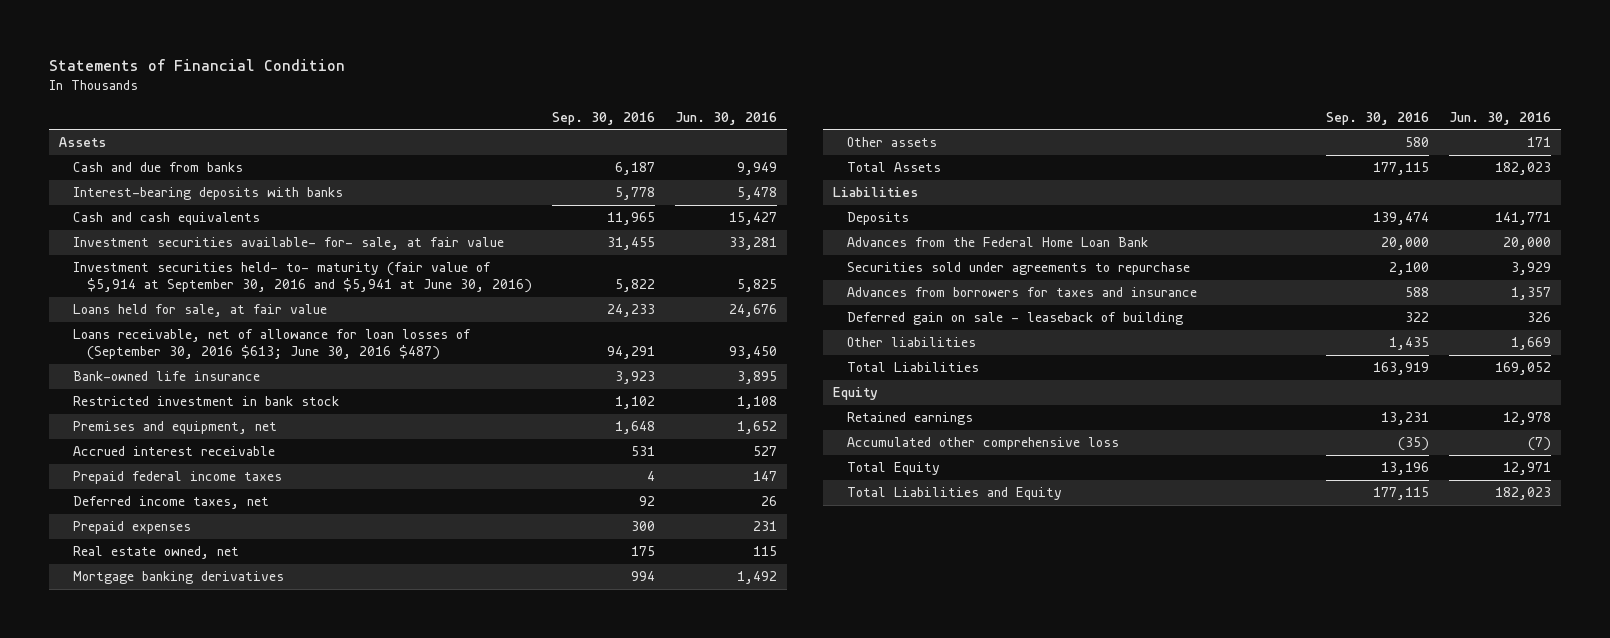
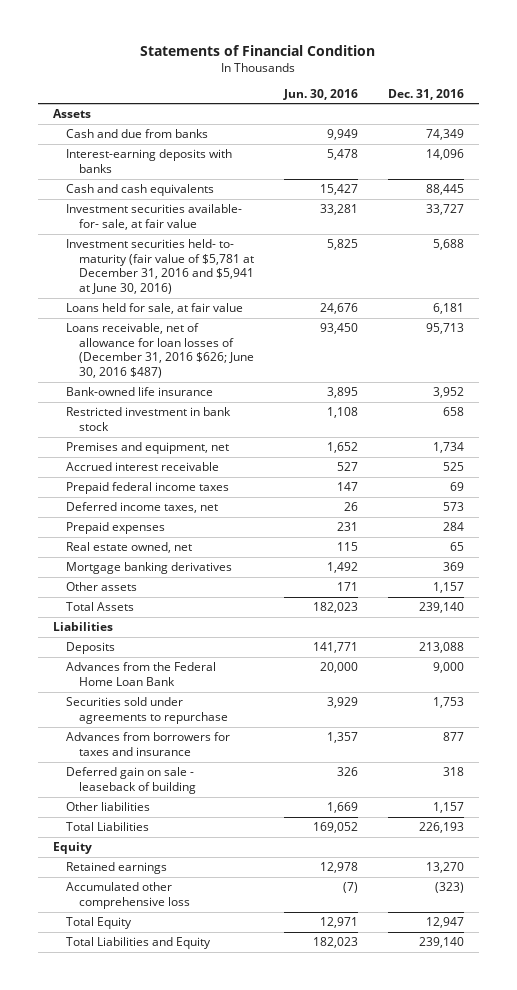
- | Sep. 30, 2016 | Jun. 30, 2016
+ | Jun. 30, 2016 | Dec. 31, 2016
- Interest-bearing deposits with banks | 5,778 | 5,478
+ Interest-earning deposits with banks | 5,478 | 14,096
- Investment securities held- to- maturity (fair value of $5,914 at September 30, 2016 and $5,941 at June 30, 2016) | 5,822 | 5,825
+ Investment securities held- to- maturity (fair value of $5,781 at December 31, 2016 and $5,941 at June 30, 2016) | 5,825 | 5,688
- Loans receivable, net of allowance for loan losses of (September 30, 2016 $613; June 30, 2016 $487) | 94,291 | 93,450
+ Loans receivable, net of allowance for loan losses of (December 31, 2016 $626; June 30, 2016 $487) | 93,450 | 95,713

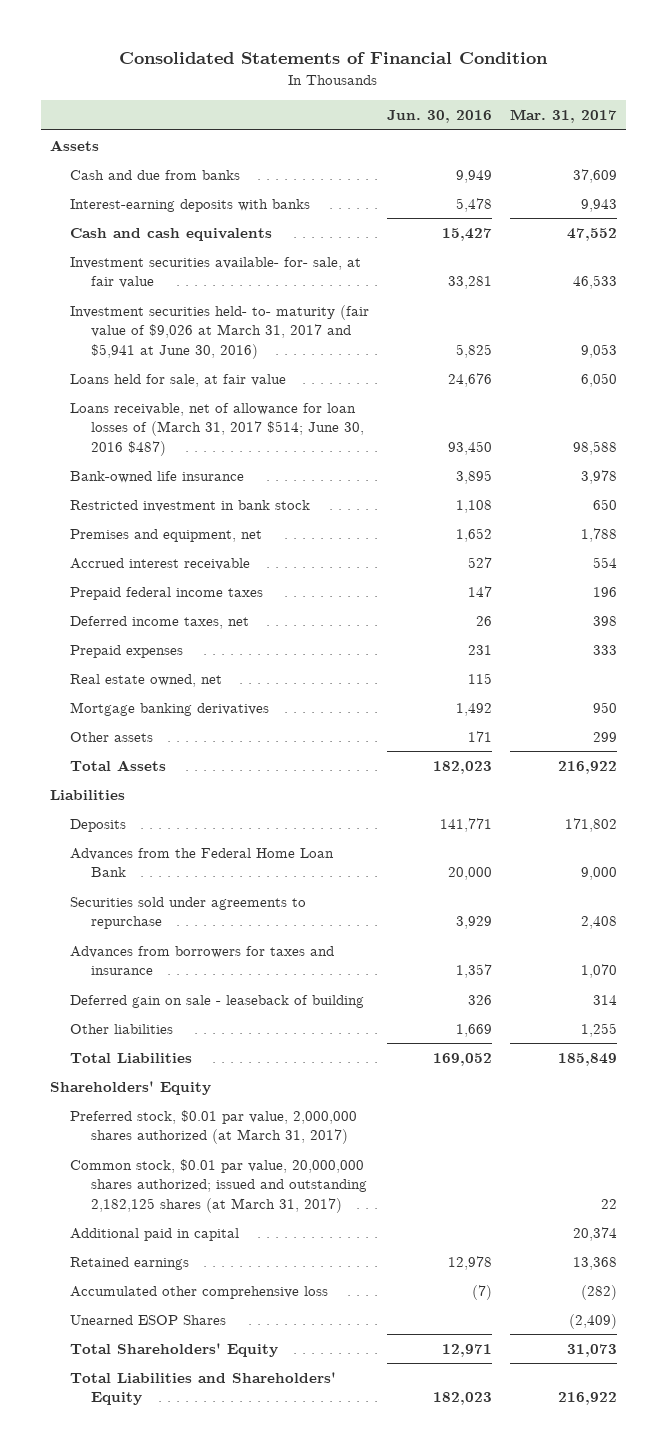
- Statements of Financial Condition
+ Consolidated Statements of Financial Condition
- | Jun. 30, 2016 | Dec. 31, 2016
+ | Jun. 30, 2016 | Mar. 31, 2017
- Investment securities held- to- maturity (fair value of $5,781 at December 31, 2016 and $5,941 at June 30, 2016) | 5,825 | 5,688
+ Investment securities held- to- maturity (fair value of $9,026 at March 31, 2017 and $5,941 at June 30, 2016) | 5,825 | 9,053
- Loans receivable, net of allowance for loan losses of (December 31, 2016 $626; June 30, 2016 $487) | 93,450 | 95,713
+ Loans receivable, net of allowance for loan losses of (March 31, 2017 $514; June 30, 2016 $487) | 93,450 | 98,588
- Equity
+ Shareholders' Equity
+ Preferred stock, $0.01 par value, 2,000,000 shares authorized (at March 31, 2017)
+ Common stock, $0.01 par value, 20,000,000 shares authorized; issued and outstanding 2,182,125 shares (at March 31, 2017) | | 22
+ Additional paid in capital | | 20,374
- Total Equity | 12,971 | 12,947
- Total Liabilities and Equity | 182,023 | 239,140
+ Unearned ESOP Shares | | (2,409)
+ Total Shareholders' Equity | 12,971 | 31,073
+ Total Liabilities and Shareholders' Equity | 182,023 | 216,922

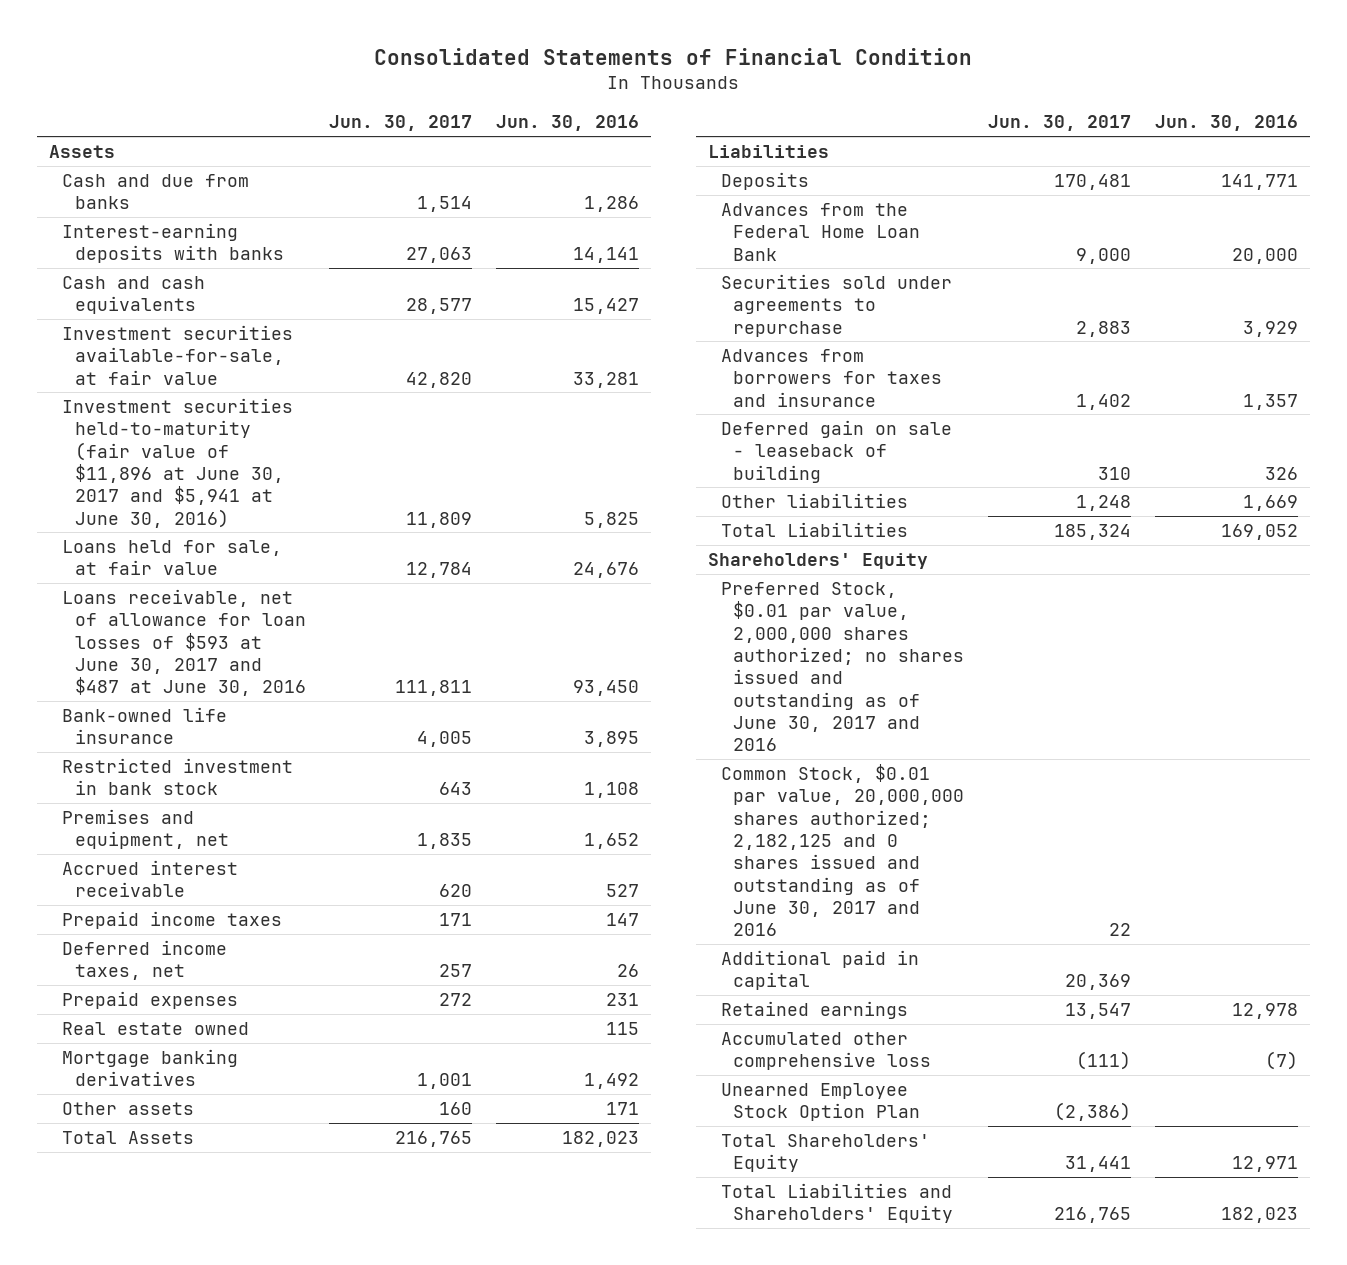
- | Jun. 30, 2016 | Mar. 31, 2017
+ | Jun. 30, 2017 | Jun. 30, 2016
- Cash and due from banks | 9,949 | 37,609
- Interest-earning deposits with banks | 5,478 | 9,943
+ Cash and due from banks | 1,514 | 1,286
+ Interest-earning deposits with banks | 27,063 | 14,141
- Investment securities available- for- sale, at fair value | 33,281 | 46,533
- Investment securities held- to- maturity (fair value of $9,026 at March 31, 2017 and $5,941 at June 30, 2016) | 5,825 | 9,053
+ Investment securities available-for-sale, at fair value | 42,820 | 33,281
+ Investment securities held-to-maturity (fair value of $11,896 at June 30, 2017 and $5,941 at June 30, 2016) | 11,809 | 5,825
- Loans receivable, net of allowance for loan losses of (March 31, 2017 $514; June 30, 2016 $487) | 93,450 | 98,588
+ Loans receivable, net of allowance for loan losses of $593 at June 30, 2017 and $487 at June 30, 2016 | 111,811 | 93,450
- Prepaid federal income taxes | 147 | 196
+ Prepaid income taxes | 171 | 147
- Real estate owned, net | 115 |
+ Real estate owned | | 115
- Preferred stock, $0.01 par value, 2,000,000 shares authorized (at March 31, 2017)
- Common stock, $0.01 par value, 20,000,000 shares authorized; issued and outstanding 2,182,125 shares (at March 31, 2017) | | 22
+ Preferred Stock, $0.01 par value, 2,000,000 shares authorized; no shares issued and outstanding as of June 30, 2017 and 2016
+ Common Stock, $0.01 par value, 20,000,000 shares authorized; 2,182,125 and 0 shares issued and outstanding as of June 30, 2017 and 2016 | 22 |
- Unearned ESOP Shares | | (2,409)
+ Unearned Employee Stock Option Plan | (2,386) |

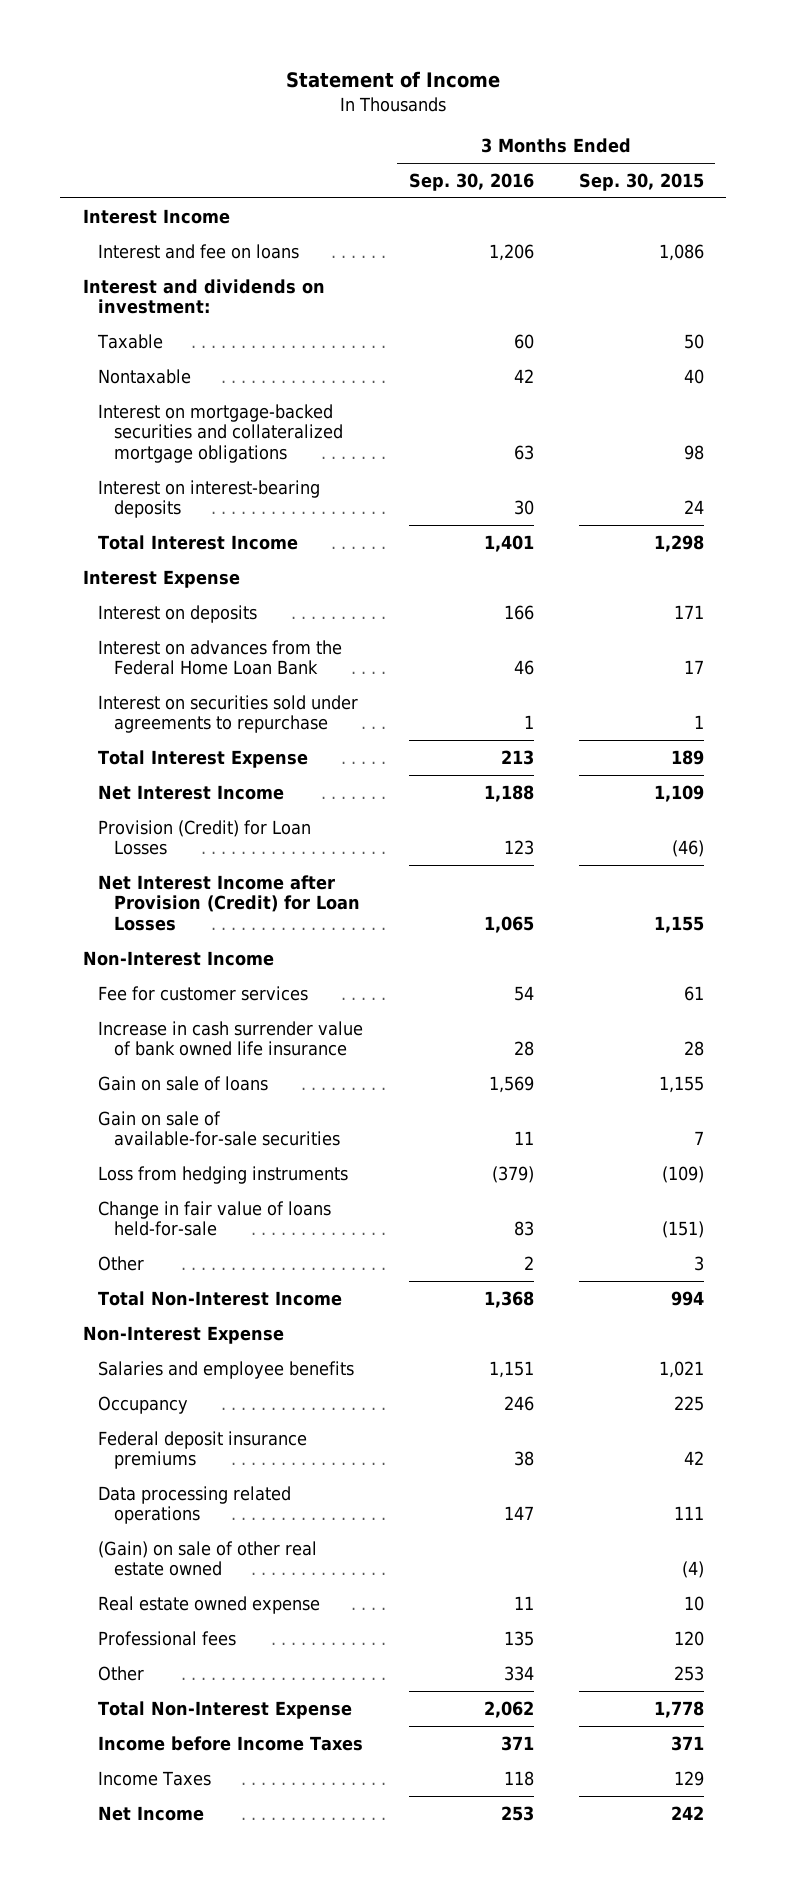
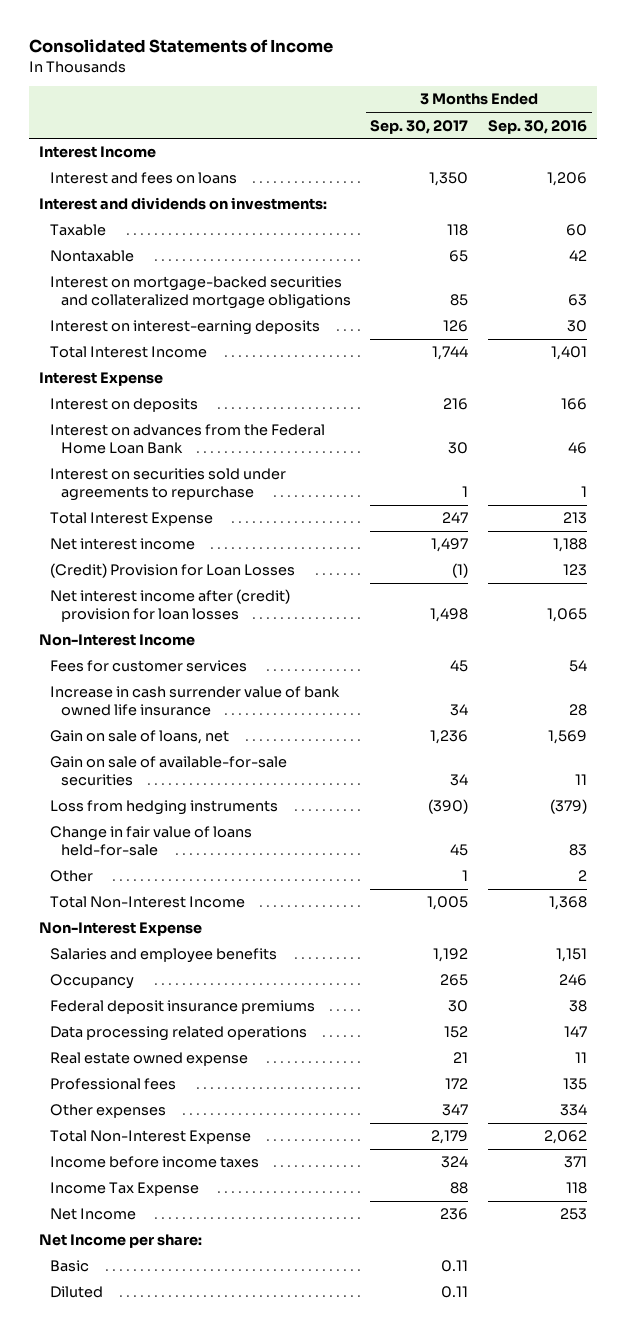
- Statement of Income
+ Consolidated Statements of Income
- | 3 Months Ended Sep. 30, 2016 | 3 Months Ended Sep. 30, 2015
+ | 3 Months Ended Sep. 30, 2017 | 3 Months Ended Sep. 30, 2016
- Interest and fee on loans | 1,206 | 1,086
- Interest and dividends on investment:
+ Interest and fees on loans | 1,350 | 1,206
+ Interest and dividends on investments:
- Interest on interest-bearing deposits | 30 | 24
+ Interest on interest-earning deposits | 126 | 30
- Net Interest Income | 1,188 | 1,109
- Provision (Credit) for Loan Losses | 123 | (46)
- Net Interest Income after Provision (Credit) for Loan Losses | 1,065 | 1,155
+ Net interest income | 1,497 | 1,188
+ (Credit) Provision for Loan Losses | (1) | 123
+ Net interest income after (credit) provision for loan losses | 1,498 | 1,065
- Fee for customer services | 54 | 61
+ Fees for customer services | 45 | 54
- Gain on sale of loans | 1,569 | 1,155
+ Gain on sale of loans, net | 1,236 | 1,569
- (Gain) on sale of other real estate owned | | (4)
- Other | 334 | 253
+ Other expenses | 347 | 334
- Income before Income Taxes | 371 | 371
- Income Taxes | 118 | 129
+ Income before income taxes | 324 | 371
+ Income Tax Expense | 88 | 118
+ Net Income per share:
+ Basic | 0.11 |
+ Diluted | 0.11 |

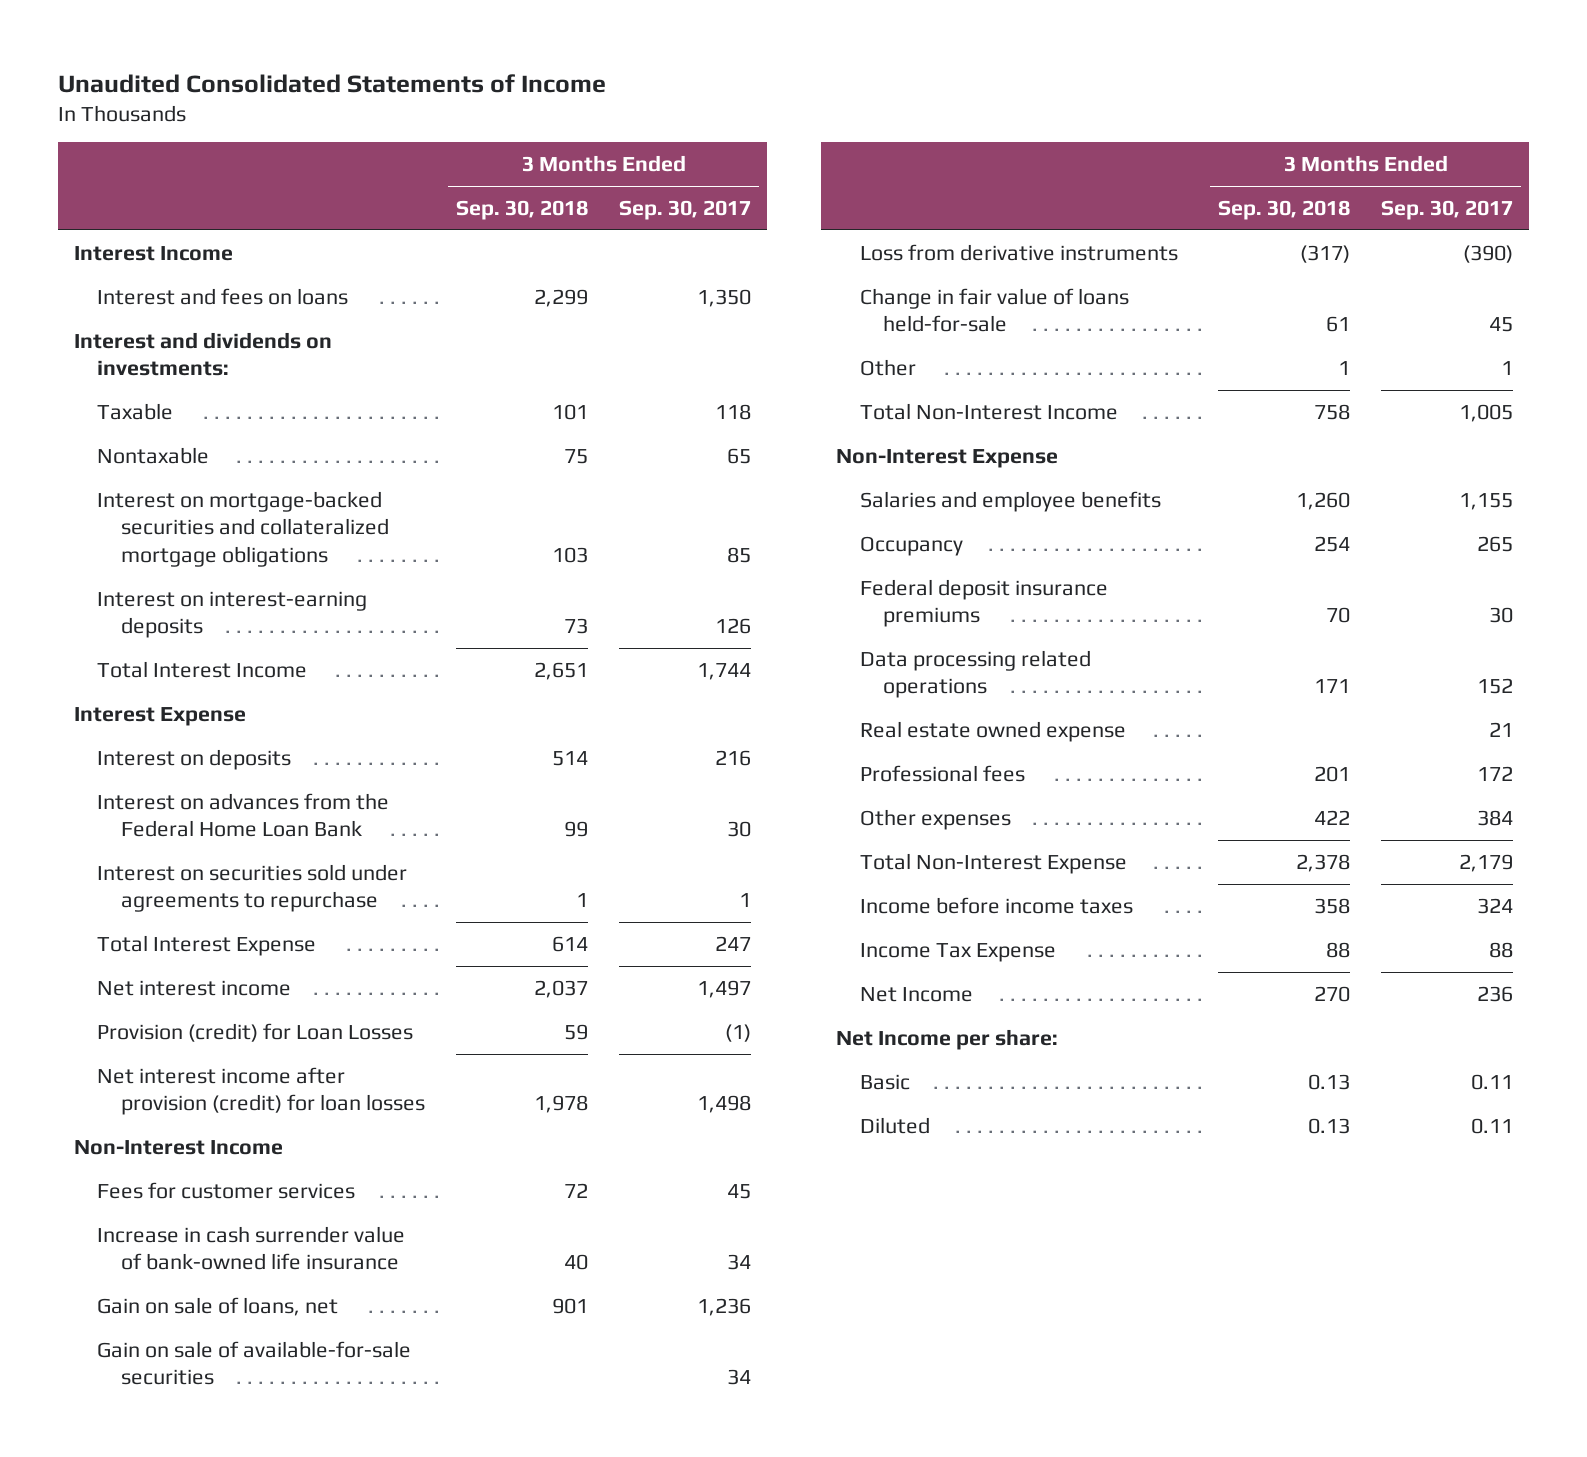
- Consolidated Statements of Income
+ Unaudited Consolidated Statements of Income
- | 3 Months Ended Sep. 30, 2017 | 3 Months Ended Sep. 30, 2016
+ | 3 Months Ended Sep. 30, 2018 | 3 Months Ended Sep. 30, 2017
- (Credit) Provision for Loan Losses | (1) | 123
- Net interest income after (credit) provision for loan losses | 1,498 | 1,065
+ Provision (credit) for Loan Losses | 59 | (1)
+ Net interest income after provision (credit) for loan losses | 1,978 | 1,498
- Increase in cash surrender value of bank owned life insurance | 34 | 28
+ Increase in cash surrender value of bank-owned life insurance | 40 | 34
- Loss from hedging instruments | (390) | (379)
+ Loss from derivative instruments | (317) | (390)
- Salaries and employee benefits | 1,192 | 1,151
+ Salaries and employee benefits | 1,260 | 1,155
- Other expenses | 347 | 334
+ Other expenses | 422 | 384

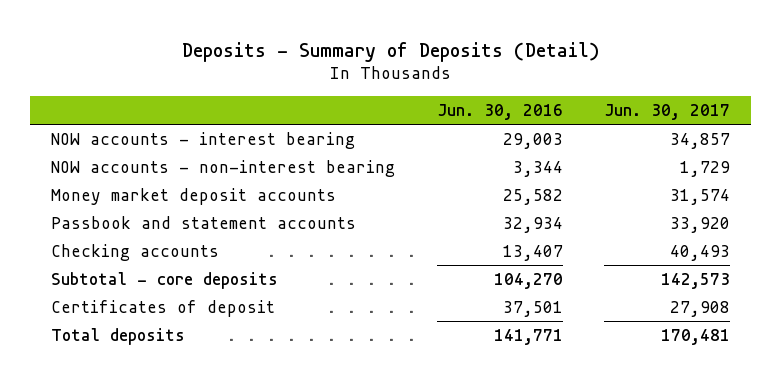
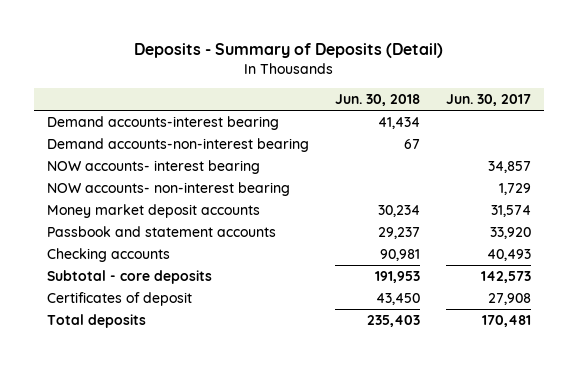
- | Jun. 30, 2016 | Jun. 30, 2017
+ | Jun. 30, 2018 | Jun. 30, 2017
- NOW accounts - interest bearing | 29,003 | 34,857
- NOW accounts - non-interest bearing | 3,344 | 1,729
+ Demand accounts-interest bearing | 41,434 |
+ Demand accounts-non-interest bearing | 67 |
+ NOW accounts- interest bearing | | 34,857
+ NOW accounts- non-interest bearing | | 1,729

